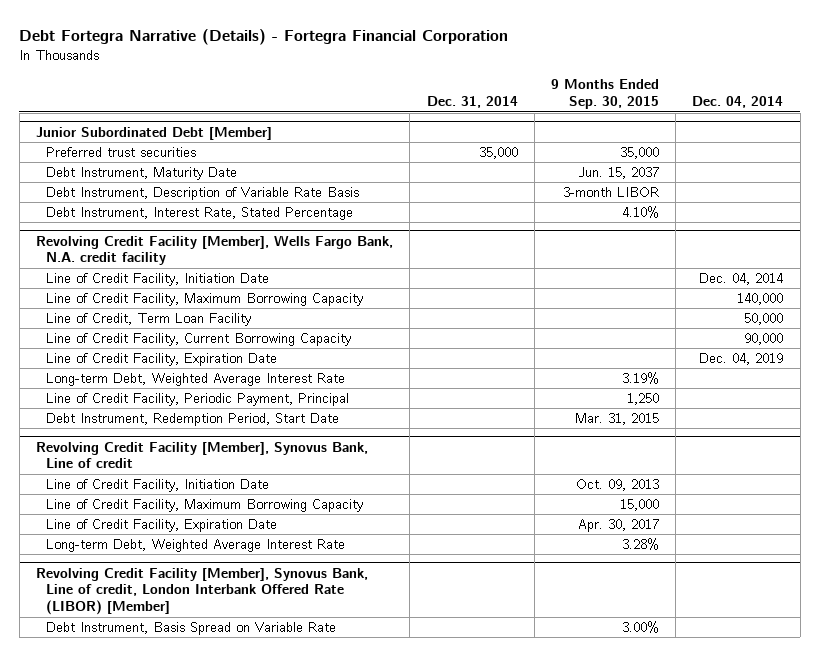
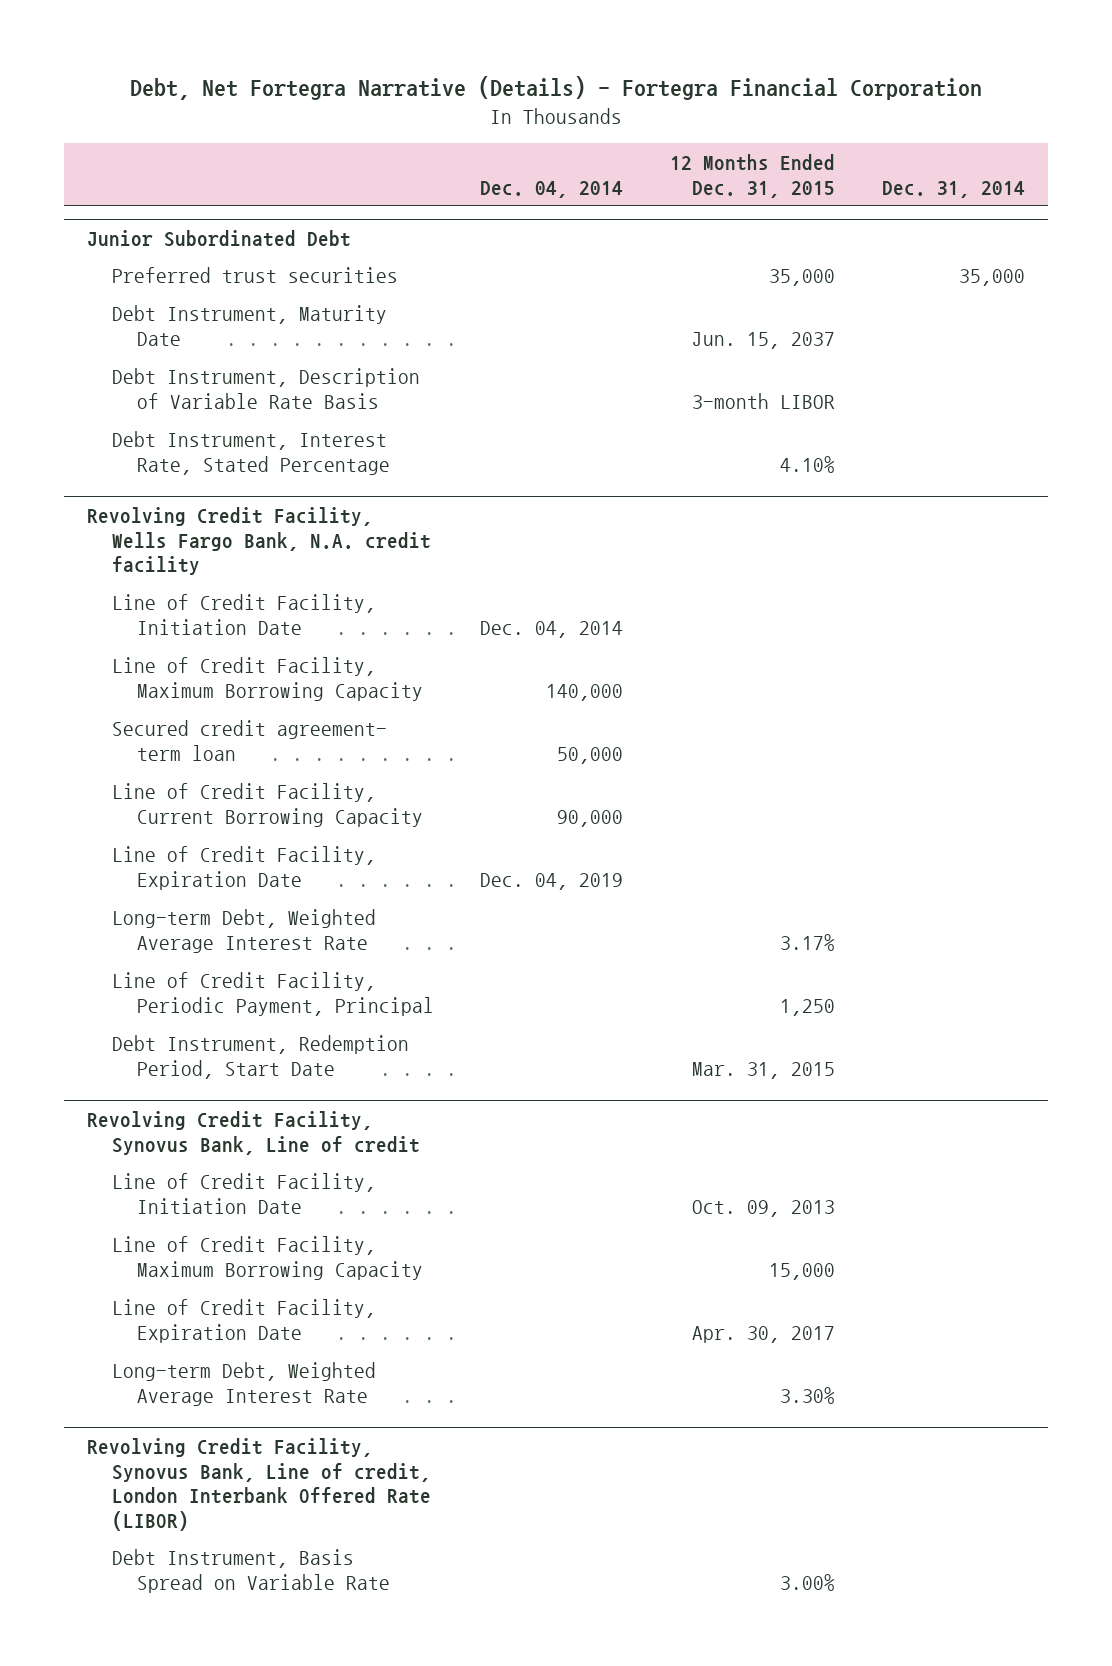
- Debt Fortegra Narrative (Details) - Fortegra Financial Corporation
+ Debt, Net Fortegra Narrative (Details) - Fortegra Financial Corporation
- | Dec. 31, 2014 | 9 Months Ended Sep. 30, 2015 | Dec. 04, 2014
+ | Dec. 04, 2014 | 12 Months Ended Dec. 31, 2015 | Dec. 31, 2014
- Junior Subordinated Debt [Member]
+ Junior Subordinated Debt
- Revolving Credit Facility [Member], Wells Fargo Bank, N.A. credit facility
+ Revolving Credit Facility, Wells Fargo Bank, N.A. credit facility
- Line of Credit, Term Loan Facility | | | 50,000
+ Secured credit agreement- term loan | 50,000 | |
- Revolving Credit Facility [Member], Synovus Bank, Line of credit
+ Revolving Credit Facility, Synovus Bank, Line of credit
- Revolving Credit Facility [Member], Synovus Bank, Line of credit, London Interbank Offered Rate (LIBOR) [Member]
+ Revolving Credit Facility, Synovus Bank, Line of credit, London Interbank Offered Rate (LIBOR)

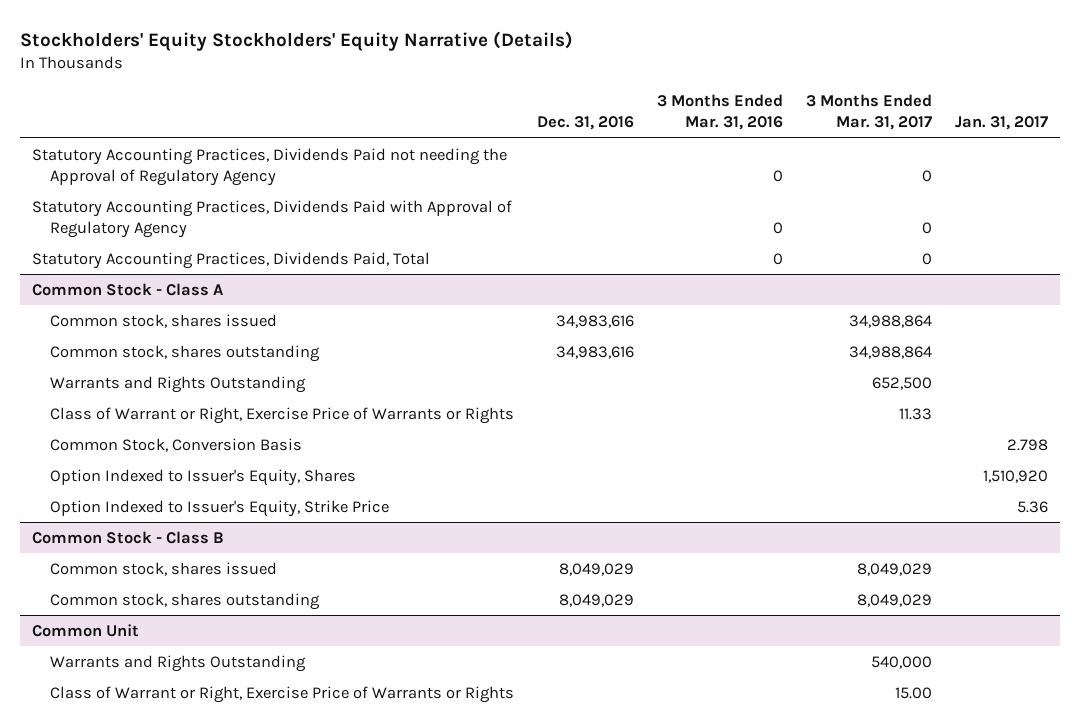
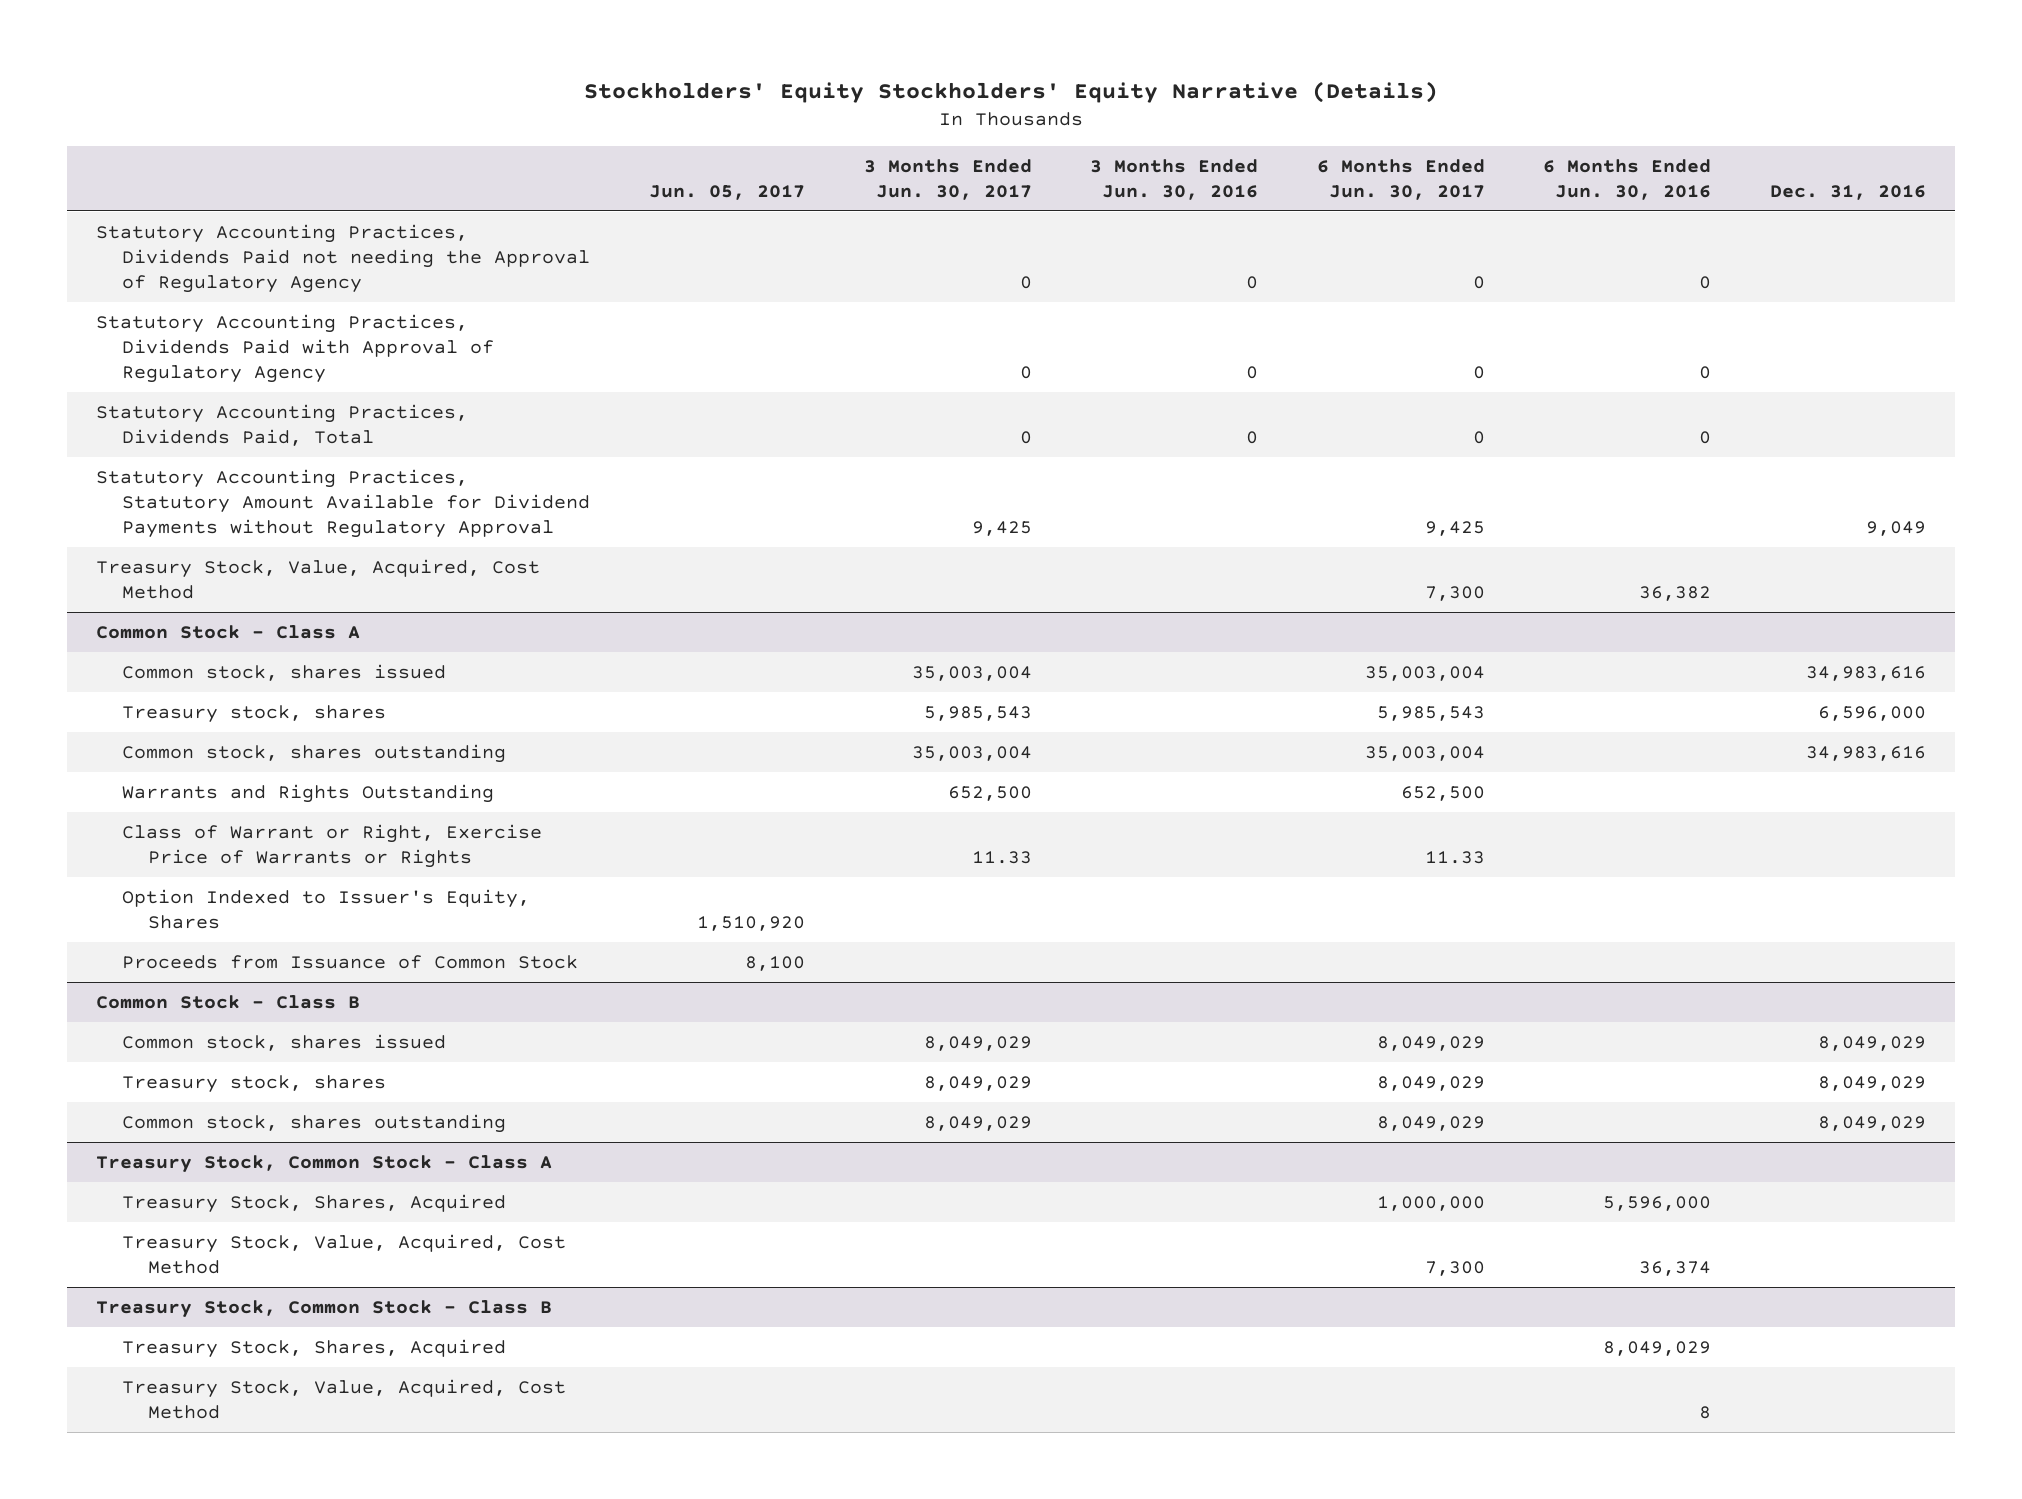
- | Dec. 31, 2016 | 3 Months Ended Mar. 31, 2016 | 3 Months Ended Mar. 31, 2017 | Jan. 31, 2017
+ | Jun. 05, 2017 | 3 Months Ended Jun. 30, 2017 | 3 Months Ended Jun. 30, 2016 | 6 Months Ended Jun. 30, 2017 | 6 Months Ended Jun. 30, 2016 | Dec. 31, 2016
+ Statutory Accounting Practices, Statutory Amount Available for Dividend Payments without Regulatory Approval | | 9,425 | | 9,425 | | 9,049
+ Treasury Stock, Value, Acquired, Cost Method | | | | 7,300 | 36,382 |
@ Common Stock - Class A
+ Treasury stock, shares | | 5,985,543 | | 5,985,543 | | 6,596,000
- Common Stock, Conversion Basis | | | | 2.798
- Option Indexed to Issuer's Equity, Strike Price | | | | 5.36
+ Proceeds from Issuance of Common Stock | 8,100 | | | | |
@ Common Stock - Class B
+ Treasury stock, shares | | 8,049,029 | | 8,049,029 | | 8,049,029
- Common Unit
- Warrants and Rights Outstanding | | | 540,000 |
- Class of Warrant or Right, Exercise Price of Warrants or Rights | | | 15.00 |
+ Treasury Stock, Common Stock - Class A
+ Treasury Stock, Shares, Acquired | | | | 1,000,000 | 5,596,000 |
+ Treasury Stock, Value, Acquired, Cost Method | | | | 7,300 | 36,374 |
+ Treasury Stock, Common Stock - Class B
+ Treasury Stock, Shares, Acquired | | | | | 8,049,029 |
+ Treasury Stock, Value, Acquired, Cost Method | | | | | 8 |

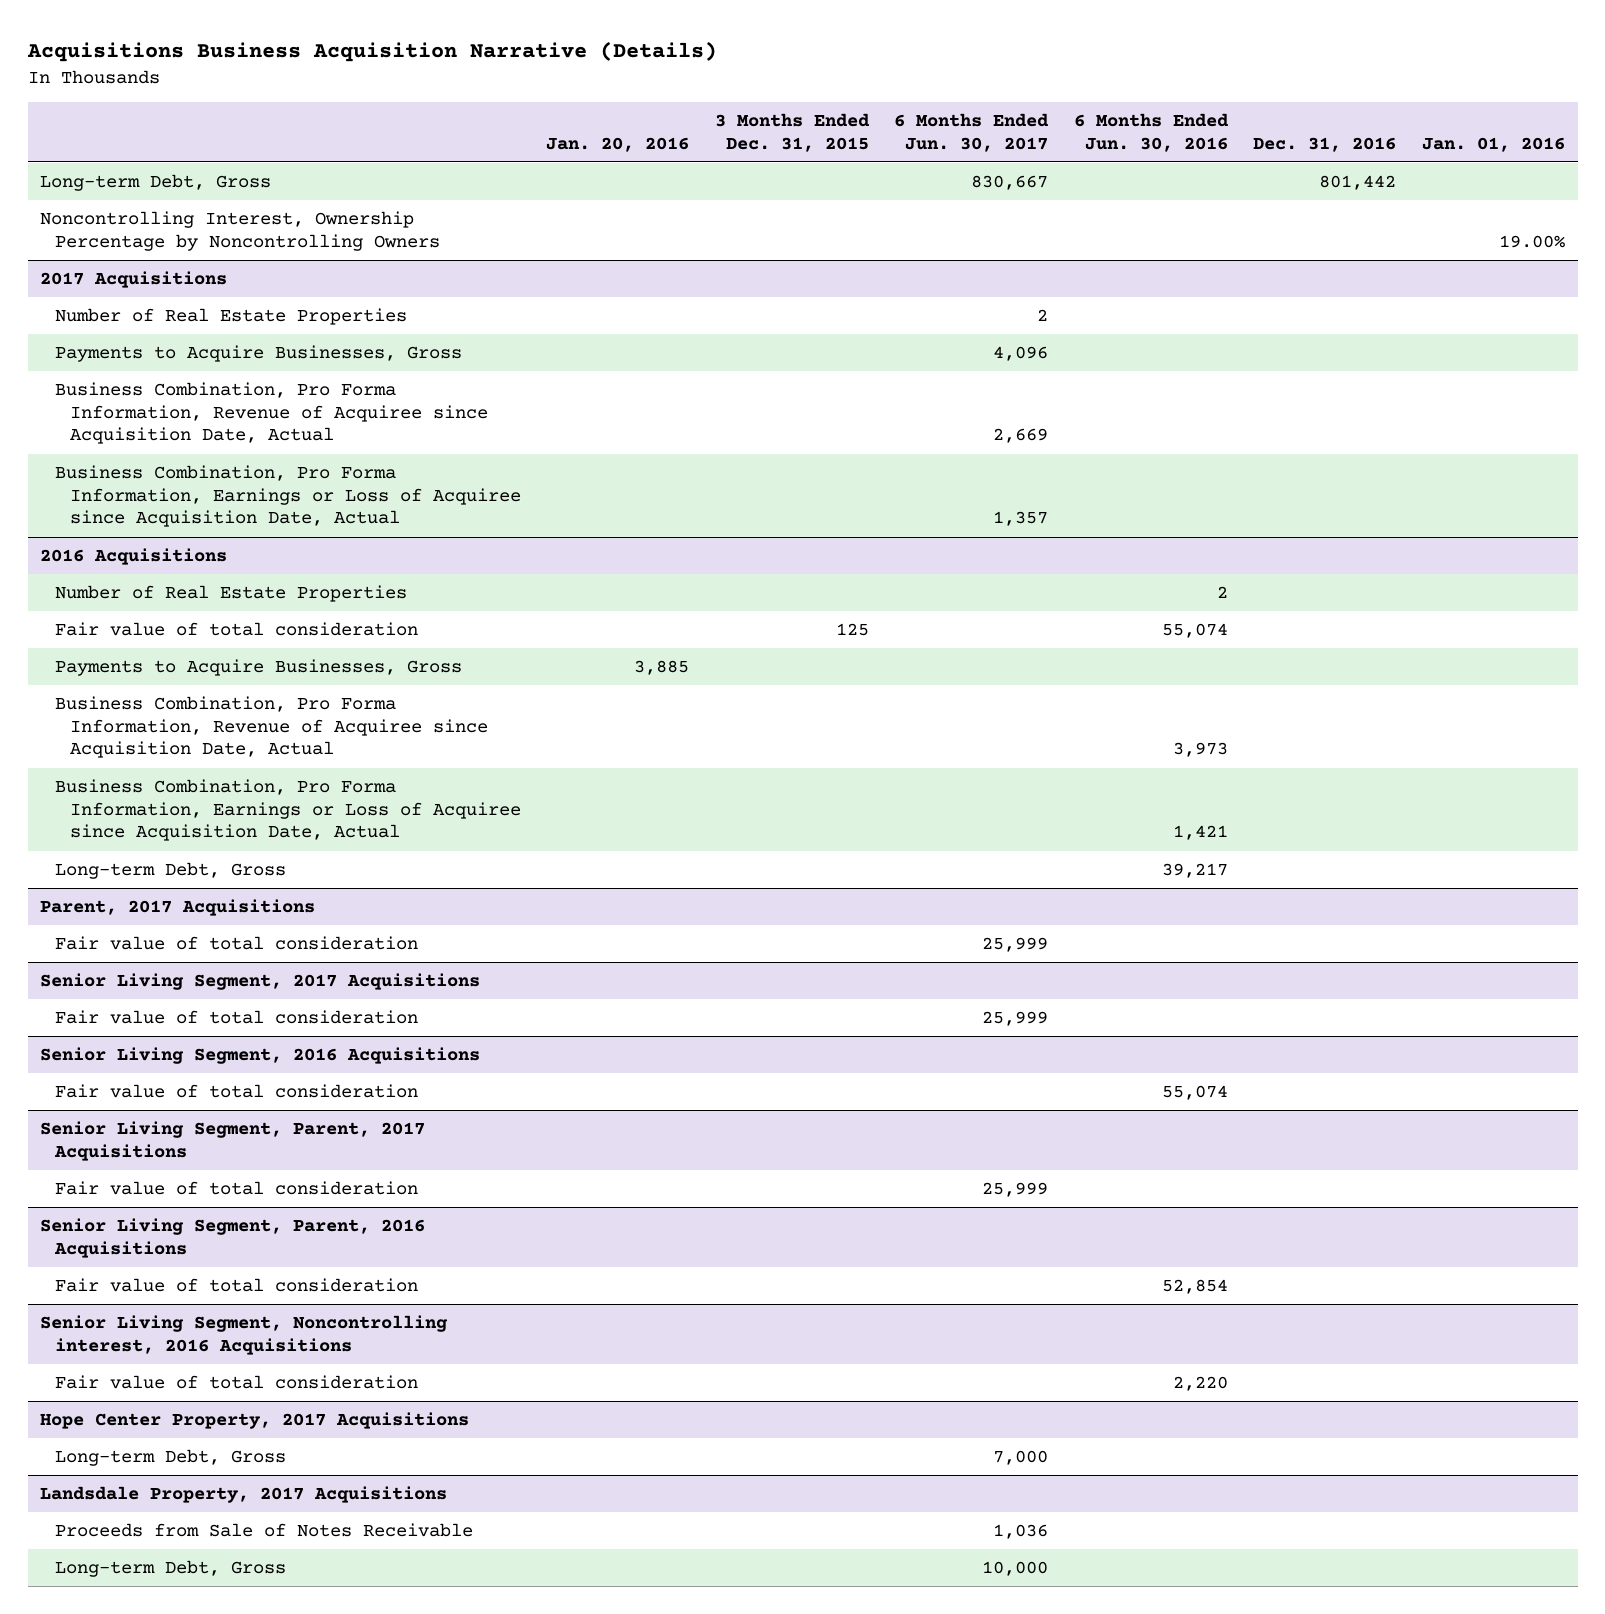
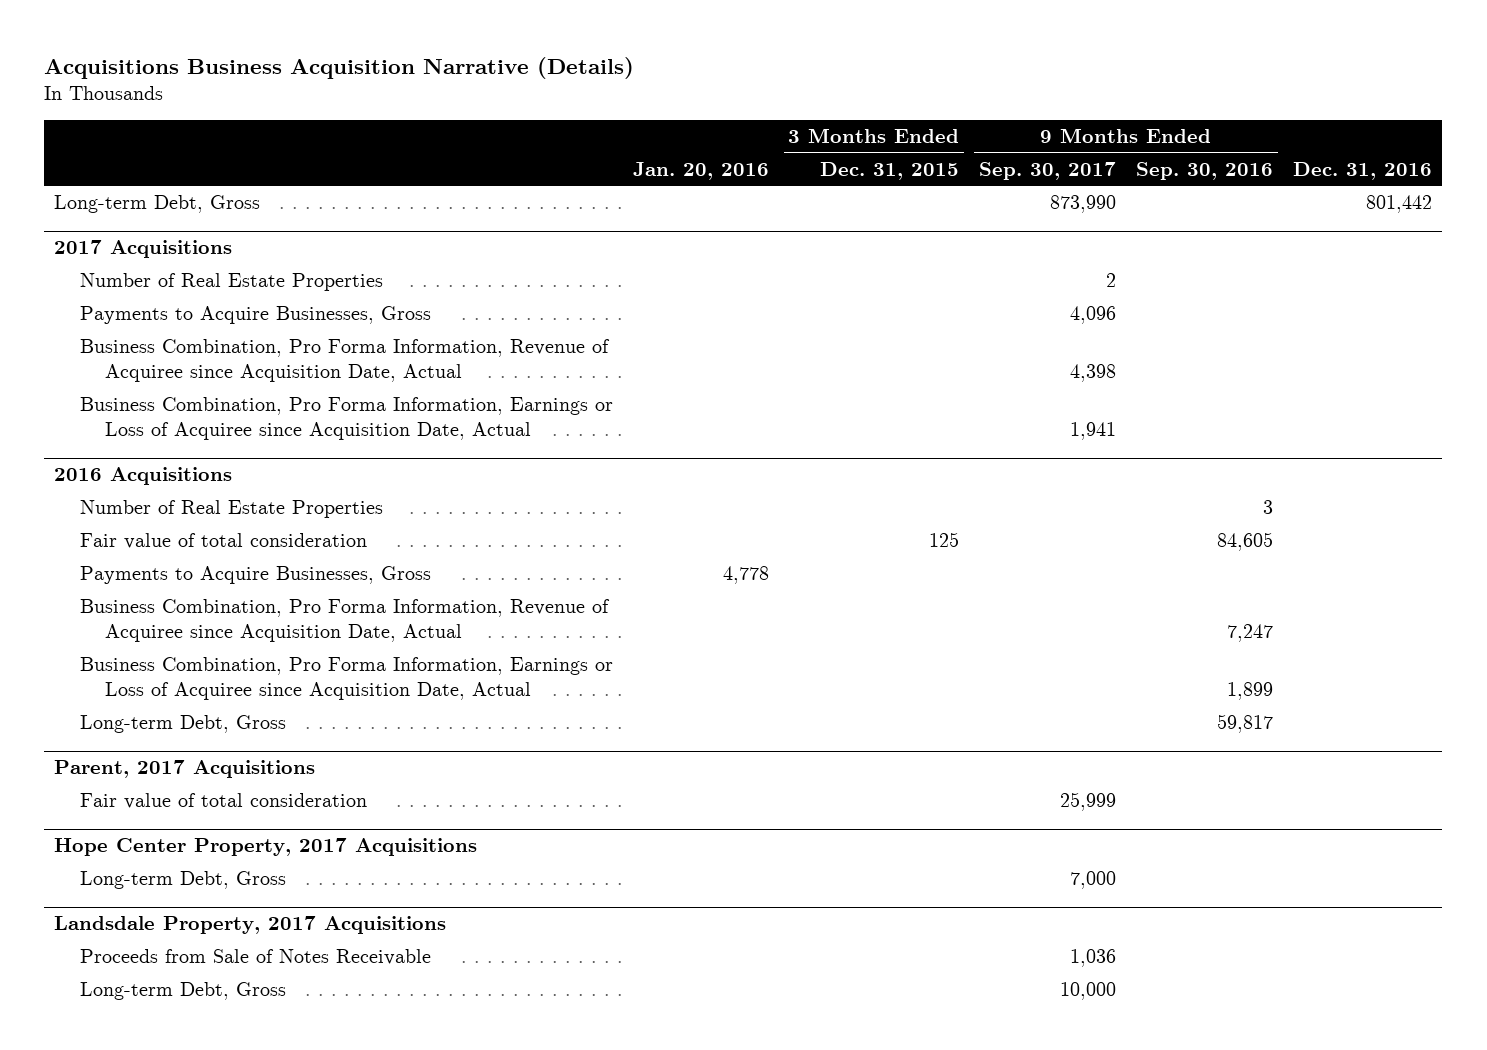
- | Jan. 20, 2016 | 3 Months Ended Dec. 31, 2015 | 6 Months Ended Jun. 30, 2017 | 6 Months Ended Jun. 30, 2016 | Dec. 31, 2016 | Jan. 01, 2016
+ | Jan. 20, 2016 | 3 Months Ended Dec. 31, 2015 | 9 Months Ended Sep. 30, 2017 | 9 Months Ended Sep. 30, 2016 | Dec. 31, 2016
- Noncontrolling Interest, Ownership Percentage by Noncontrolling Owners | | | | | | 19.00%
@ 2016 Acquisitions
- Payments to Acquire Businesses, Gross | 3,885 | | | | |
+ Payments to Acquire Businesses, Gross | 4,778 | | | |
- Senior Living Segment, 2017 Acquisitions
- Fair value of total consideration | | | 25,999 | | |
- Senior Living Segment, 2016 Acquisitions
- Fair value of total consideration | | | | 55,074 | |
- Senior Living Segment, Parent, 2017 Acquisitions
- Fair value of total consideration | | | 25,999 | | |
- Senior Living Segment, Parent, 2016 Acquisitions
- Fair value of total consideration | | | | 52,854 | |
- Senior Living Segment, Noncontrolling interest, 2016 Acquisitions
- Fair value of total consideration | | | | 2,220 | |

